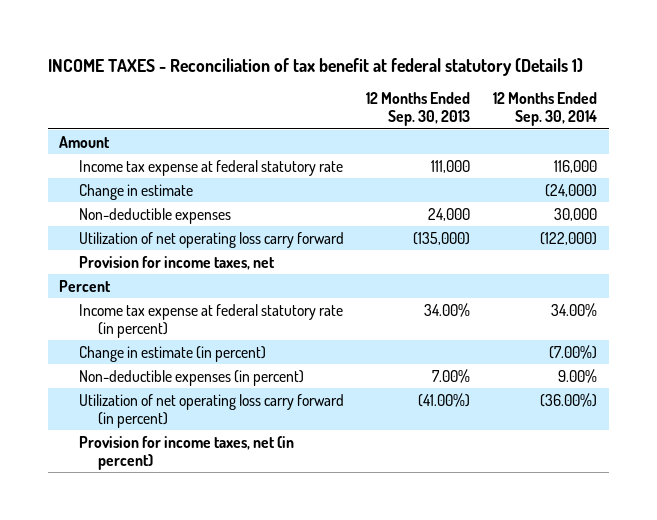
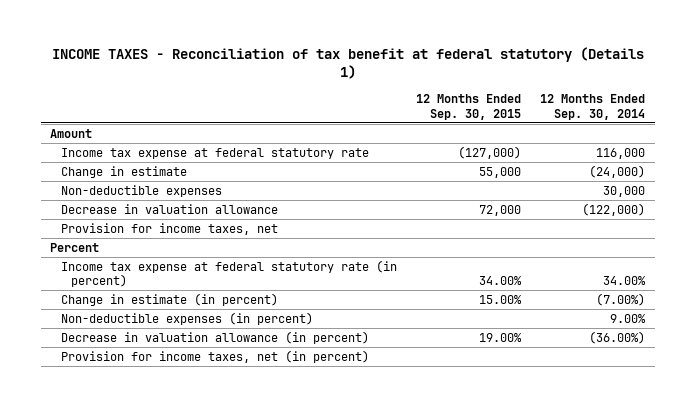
- | 12 Months Ended Sep. 30, 2013 | 12 Months Ended Sep. 30, 2014
+ | 12 Months Ended Sep. 30, 2015 | 12 Months Ended Sep. 30, 2014
- Utilization of net operating loss carry forward | (135,000) | (122,000)
+ Decrease in valuation allowance | 72,000 | (122,000)
- Utilization of net operating loss carry forward (in percent) | (41.00%) | (36.00%)
+ Decrease in valuation allowance (in percent) | 19.00% | (36.00%)

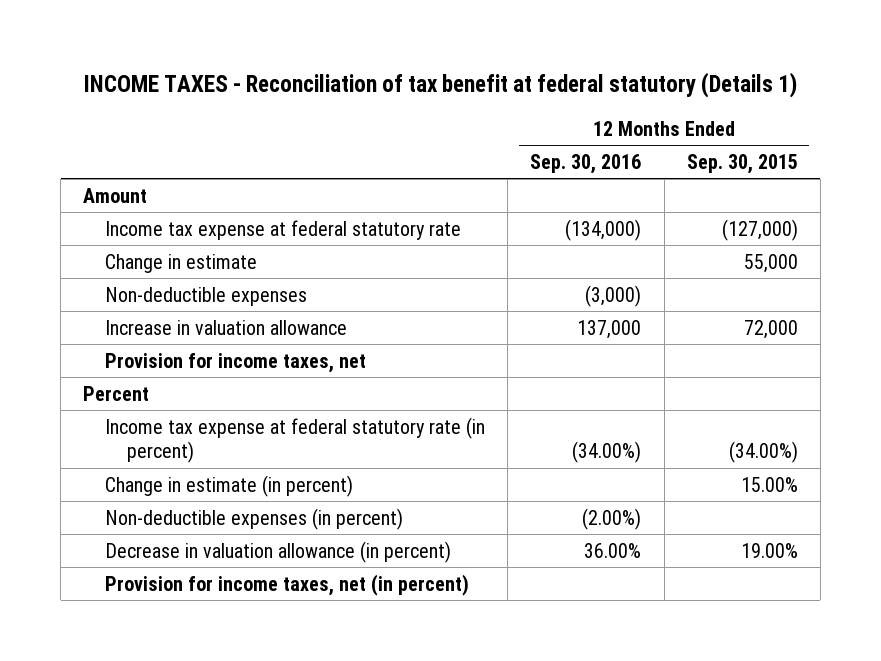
- | 12 Months Ended Sep. 30, 2015 | 12 Months Ended Sep. 30, 2014
+ | 12 Months Ended Sep. 30, 2016 | 12 Months Ended Sep. 30, 2015
- Decrease in valuation allowance | 72,000 | (122,000)
+ Increase in valuation allowance | 137,000 | 72,000
- Income tax expense at federal statutory rate (in percent) | 34.00% | 34.00%
+ Income tax expense at federal statutory rate (in percent) | (34.00%) | (34.00%)

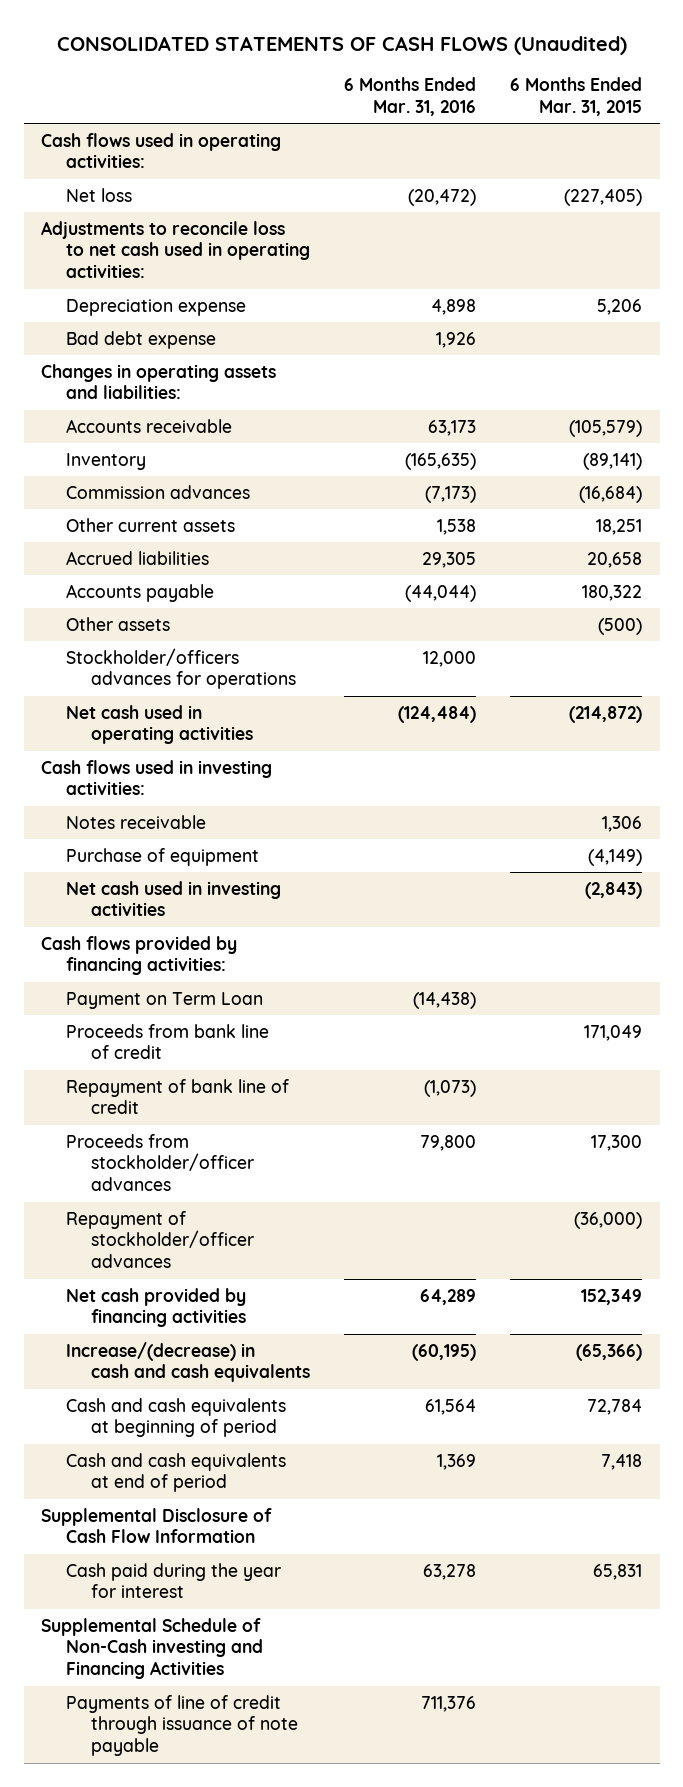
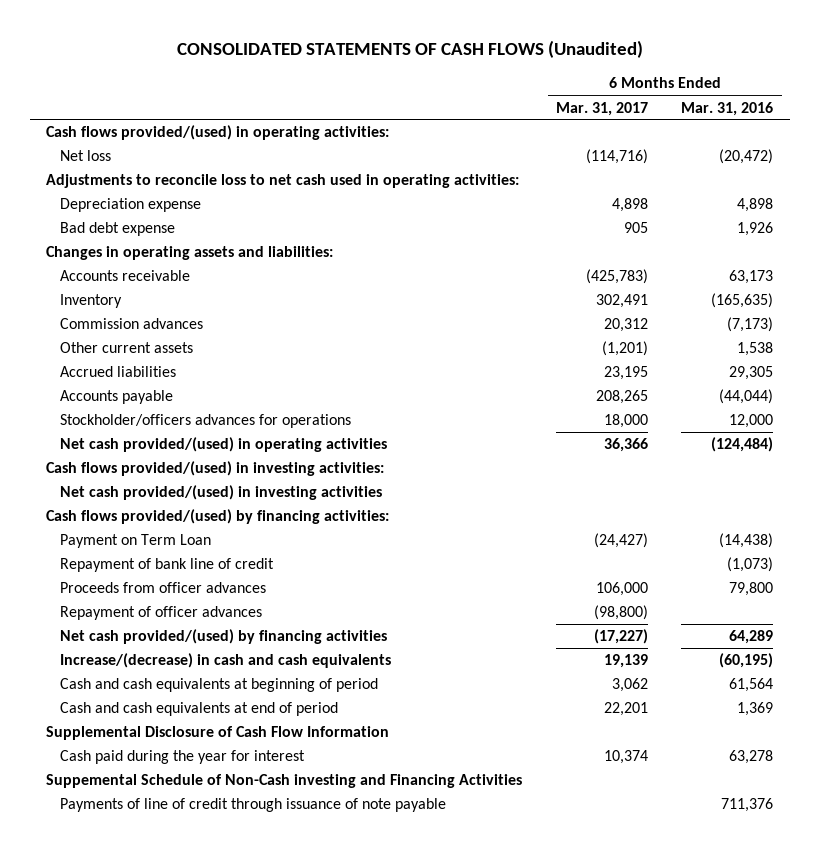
- | 6 Months Ended Mar. 31, 2016 | 6 Months Ended Mar. 31, 2015
+ | 6 Months Ended Mar. 31, 2017 | 6 Months Ended Mar. 31, 2016
- Cash flows used in operating activities:
+ Cash flows provided/(used) in operating activities:
- Other assets | | (500)
- Net cash used in operating activities | (124,484) | (214,872)
- Cash flows used in investing activities:
- Notes receivable | | 1,306
- Purchase of equipment | | (4,149)
- Net cash used in investing activities | | (2,843)
- Cash flows provided by financing activities:
+ Net cash provided/(used) in operating activities | 36,366 | (124,484)
+ Cash flows provided/(used) in investing activities:
+ Net cash provided/(used) in investing activities
+ Cash flows provided/(used) by financing activities:
- Proceeds from bank line of credit | | 171,049
- Proceeds from stockholder/officer advances | 79,800 | 17,300
- Repayment of stockholder/officer advances | | (36,000)
- Net cash provided by financing activities | 64,289 | 152,349
+ Proceeds from officer advances | 106,000 | 79,800
+ Repayment of officer advances | (98,800) |
+ Net cash provided/(used) by financing activities | (17,227) | 64,289
- Supplemental Schedule of Non-Cash investing and Financing Activities
+ Suppemental Schedule of Non-Cash investing and Financing Activities

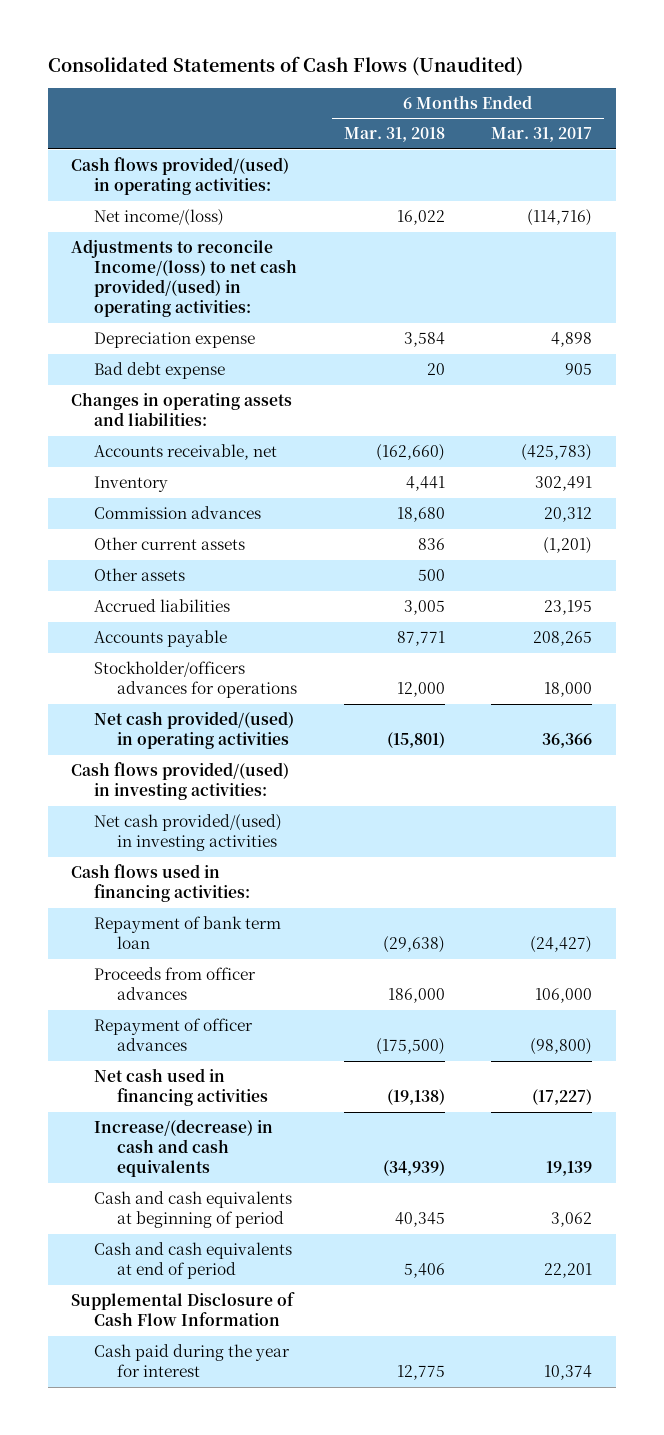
- CONSOLIDATED STATEMENTS OF CASH FLOWS (Unaudited)
+ Consolidated Statements of Cash Flows (Unaudited)
- | 6 Months Ended Mar. 31, 2017 | 6 Months Ended Mar. 31, 2016
+ | 6 Months Ended Mar. 31, 2018 | 6 Months Ended Mar. 31, 2017
- Net loss | (114,716) | (20,472)
- Adjustments to reconcile loss to net cash used in operating activities:
+ Net income/(loss) | 16,022 | (114,716)
+ Adjustments to reconcile Income/(loss) to net cash provided/(used) in operating activities:
- Accounts receivable | (425,783) | 63,173
+ Accounts receivable, net | (162,660) | (425,783)
+ Other assets | 500 |
- Cash flows provided/(used) by financing activities:
- Payment on Term Loan | (24,427) | (14,438)
- Repayment of bank line of credit | | (1,073)
+ Cash flows used in financing activities:
+ Repayment of bank term loan | (29,638) | (24,427)
- Net cash provided/(used) by financing activities | (17,227) | 64,289
+ Net cash used in financing activities | (19,138) | (17,227)
- Suppemental Schedule of Non-Cash investing and Financing Activities
- Payments of line of credit through issuance of note payable | | 711,376

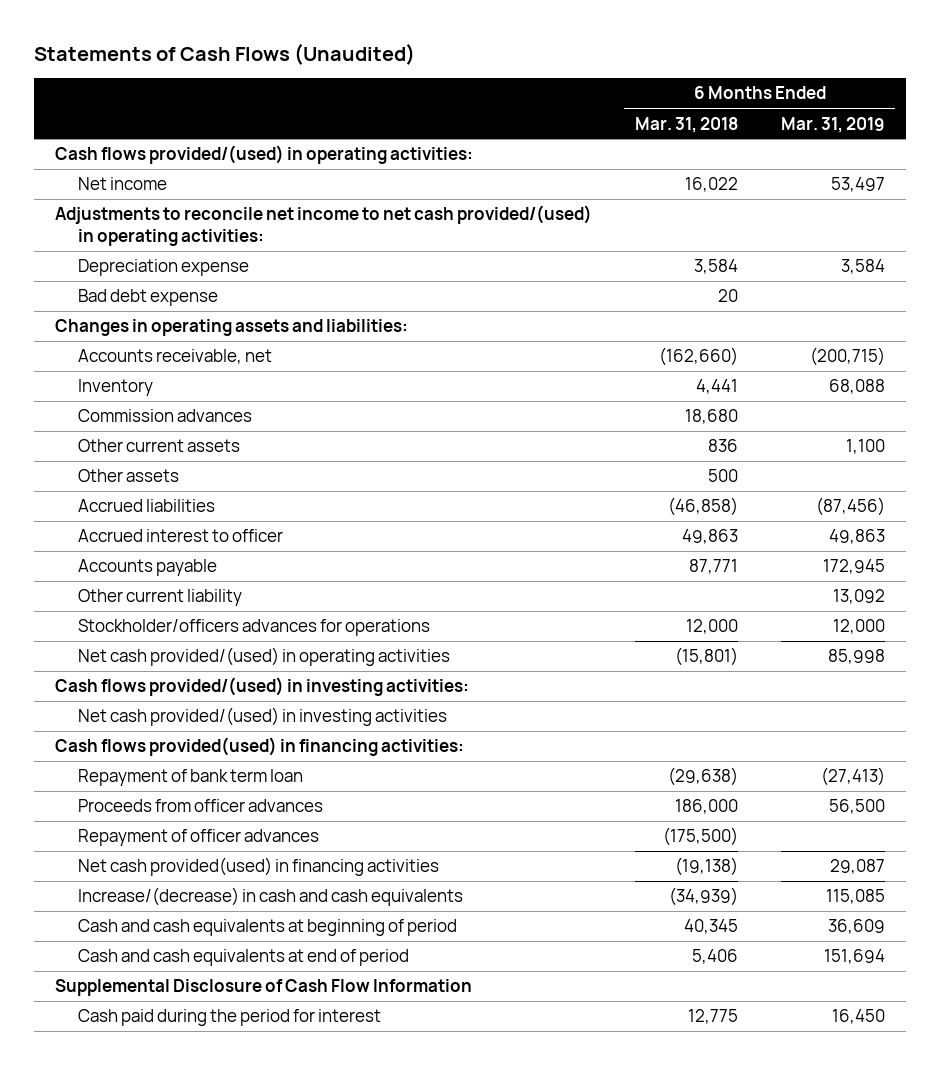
- Consolidated Statements of Cash Flows (Unaudited)
+ Statements of Cash Flows (Unaudited)
- | 6 Months Ended Mar. 31, 2018 | 6 Months Ended Mar. 31, 2017
+ | 6 Months Ended Mar. 31, 2018 | 6 Months Ended Mar. 31, 2019
- Net income/(loss) | 16,022 | (114,716)
- Adjustments to reconcile Income/(loss) to net cash provided/(used) in operating activities:
+ Net income | 16,022 | 53,497
+ Adjustments to reconcile net income to net cash provided/(used) in operating activities:
- Accrued liabilities | 3,005 | 23,195
+ Accrued liabilities | (46,858) | (87,456)
+ Accrued interest to officer | 49,863 | 49,863
+ Other current liability | | 13,092
- Cash flows used in financing activities:
+ Cash flows provided(used) in financing activities:
- Net cash used in financing activities | (19,138) | (17,227)
+ Net cash provided(used) in financing activities | (19,138) | 29,087
- Cash paid during the year for interest | 12,775 | 10,374
+ Cash paid during the period for interest | 12,775 | 16,450

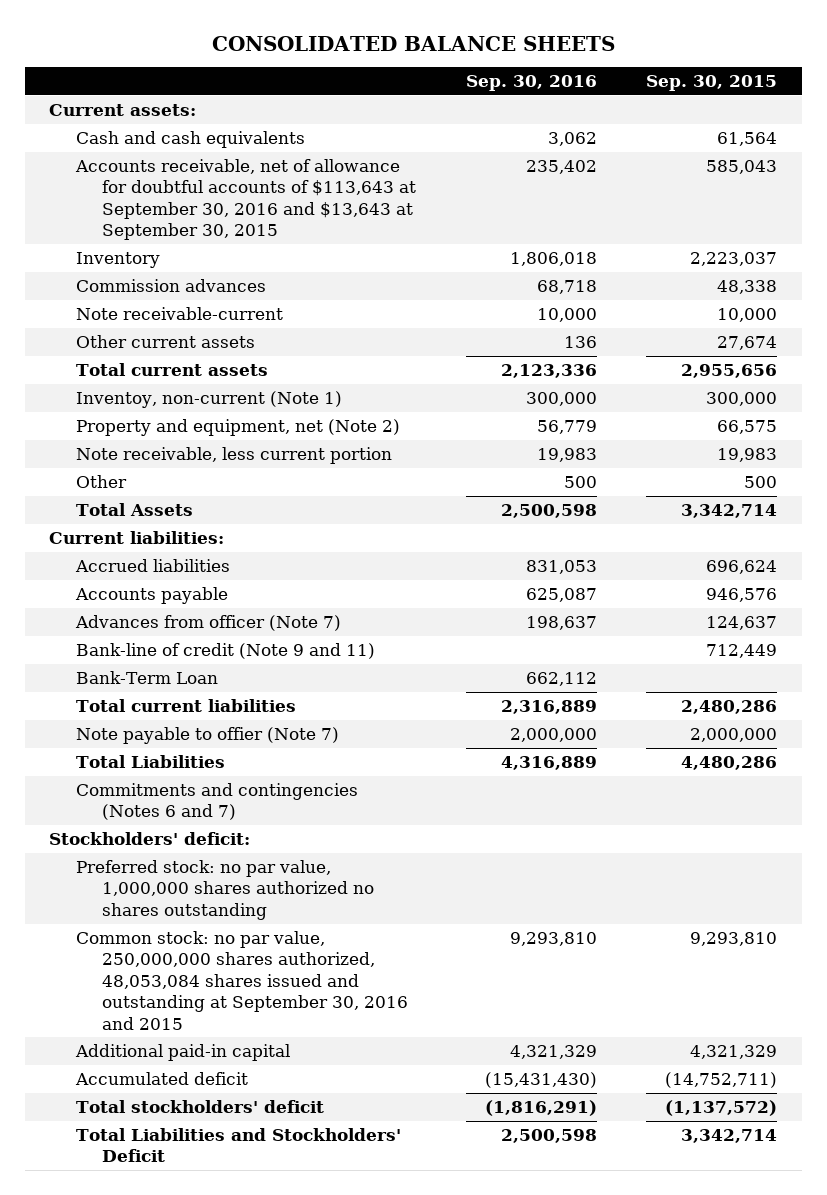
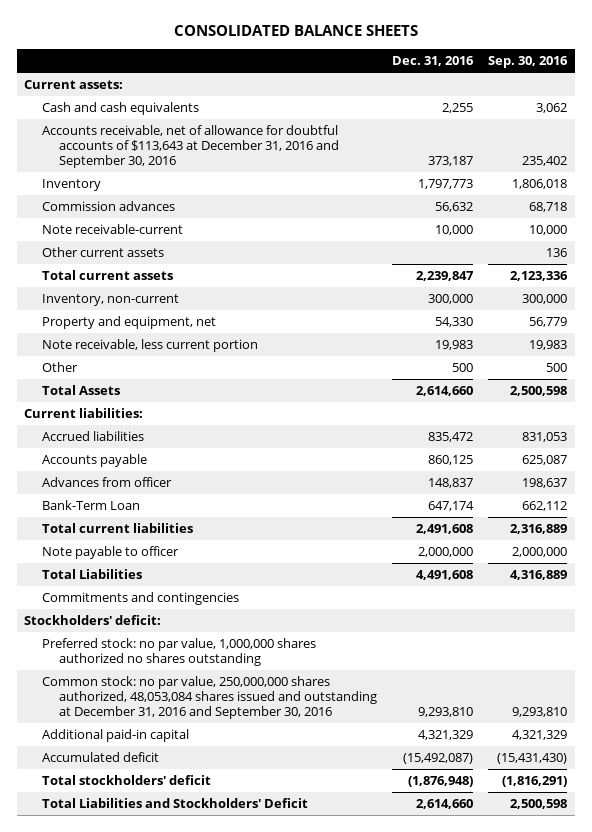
- | Sep. 30, 2016 | Sep. 30, 2015
+ | Dec. 31, 2016 | Sep. 30, 2016
- Accounts receivable, net of allowance for doubtful accounts of $113,643 at September 30, 2016 and $13,643 at September 30, 2015 | 235,402 | 585,043
+ Accounts receivable, net of allowance for doubtful accounts of $113,643 at December 31, 2016 and September 30, 2016 | 373,187 | 235,402
- Inventoy, non-current (Note 1) | 300,000 | 300,000
- Property and equipment, net (Note 2) | 56,779 | 66,575
+ Inventory, non-current | 300,000 | 300,000
+ Property and equipment, net | 54,330 | 56,779
- Advances from officer (Note 7) | 198,637 | 124,637
- Bank-line of credit (Note 9 and 11) | | 712,449
+ Advances from officer | 148,837 | 198,637
- Note payable to offier (Note 7) | 2,000,000 | 2,000,000
+ Note payable to officer | 2,000,000 | 2,000,000
- Commitments and contingencies (Notes 6 and 7)
+ Commitments and contingencies
- Common stock: no par value, 250,000,000 shares authorized, 48,053,084 shares issued and outstanding at September 30, 2016 and 2015 | 9,293,810 | 9,293,810
+ Common stock: no par value, 250,000,000 shares authorized, 48,053,084 shares issued and outstanding at December 31, 2016 and September 30, 2016 | 9,293,810 | 9,293,810

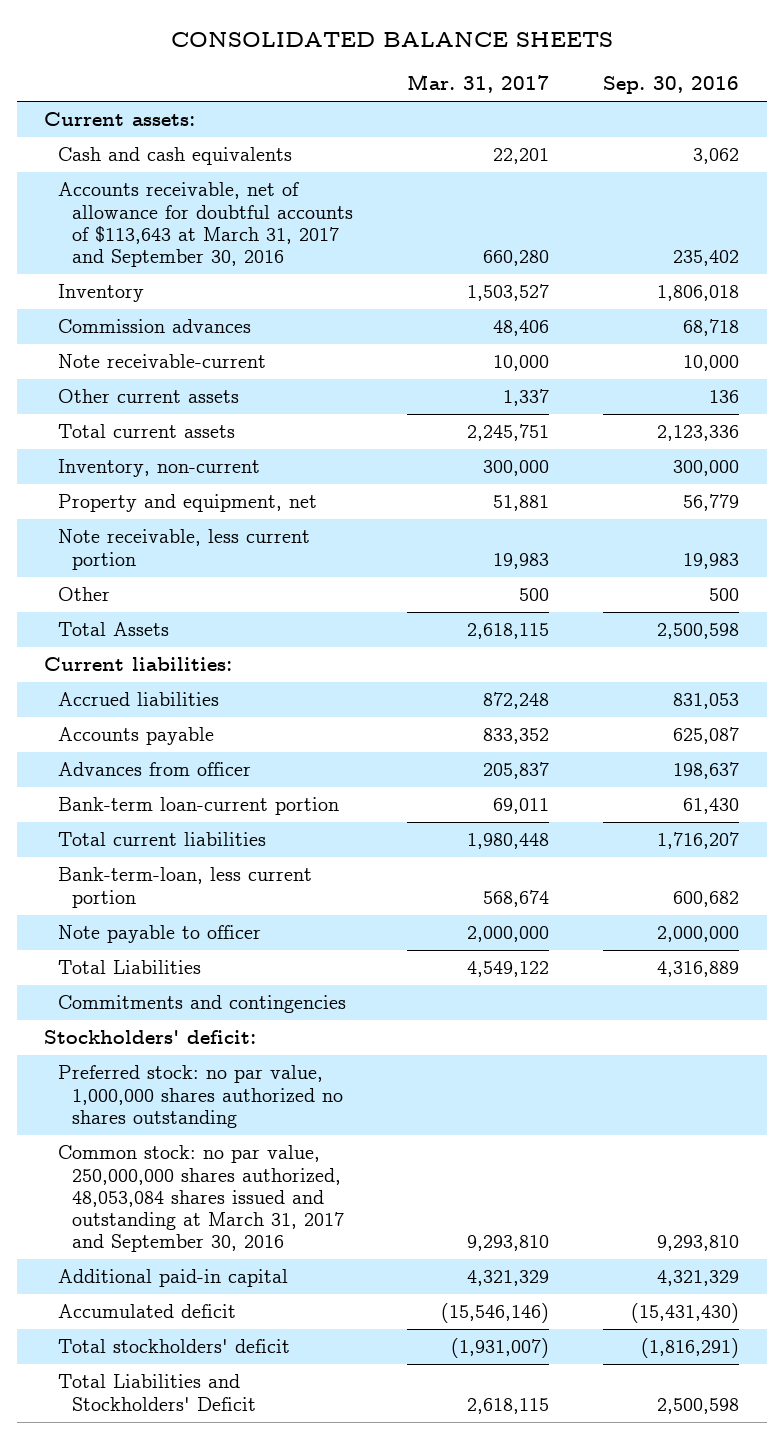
- | Dec. 31, 2016 | Sep. 30, 2016
+ | Mar. 31, 2017 | Sep. 30, 2016
- Accounts receivable, net of allowance for doubtful accounts of $113,643 at December 31, 2016 and September 30, 2016 | 373,187 | 235,402
+ Accounts receivable, net of allowance for doubtful accounts of $113,643 at March 31, 2017 and September 30, 2016 | 660,280 | 235,402
- Bank-Term Loan | 647,174 | 662,112
- Total current liabilities | 2,491,608 | 2,316,889
+ Bank-term loan-current portion | 69,011 | 61,430
+ Total current liabilities | 1,980,448 | 1,716,207
+ Bank-term-loan, less current portion | 568,674 | 600,682
- Common stock: no par value, 250,000,000 shares authorized, 48,053,084 shares issued and outstanding at December 31, 2016 and September 30, 2016 | 9,293,810 | 9,293,810
+ Common stock: no par value, 250,000,000 shares authorized, 48,053,084 shares issued and outstanding at March 31, 2017 and September 30, 2016 | 9,293,810 | 9,293,810

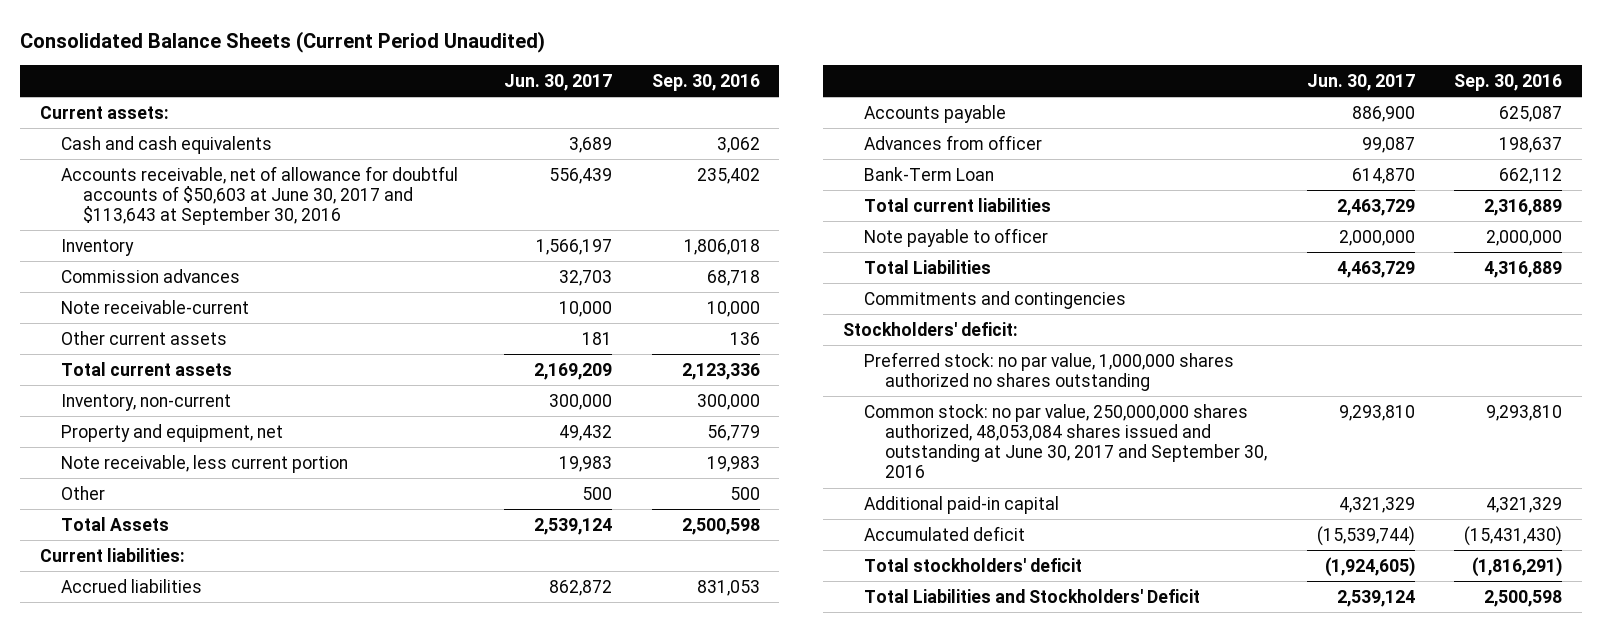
- CONSOLIDATED BALANCE SHEETS
+ Consolidated Balance Sheets (Current Period Unaudited)
- | Mar. 31, 2017 | Sep. 30, 2016
+ | Jun. 30, 2017 | Sep. 30, 2016
- Accounts receivable, net of allowance for doubtful accounts of $113,643 at March 31, 2017 and September 30, 2016 | 660,280 | 235,402
+ Accounts receivable, net of allowance for doubtful accounts of $50,603 at June 30, 2017 and $113,643 at September 30, 2016 | 556,439 | 235,402
- Bank-term loan-current portion | 69,011 | 61,430
- Total current liabilities | 1,980,448 | 1,716,207
- Bank-term-loan, less current portion | 568,674 | 600,682
+ Bank-Term Loan | 614,870 | 662,112
+ Total current liabilities | 2,463,729 | 2,316,889
- Common stock: no par value, 250,000,000 shares authorized, 48,053,084 shares issued and outstanding at March 31, 2017 and September 30, 2016 | 9,293,810 | 9,293,810
+ Common stock: no par value, 250,000,000 shares authorized, 48,053,084 shares issued and outstanding at June 30, 2017 and September 30, 2016 | 9,293,810 | 9,293,810

